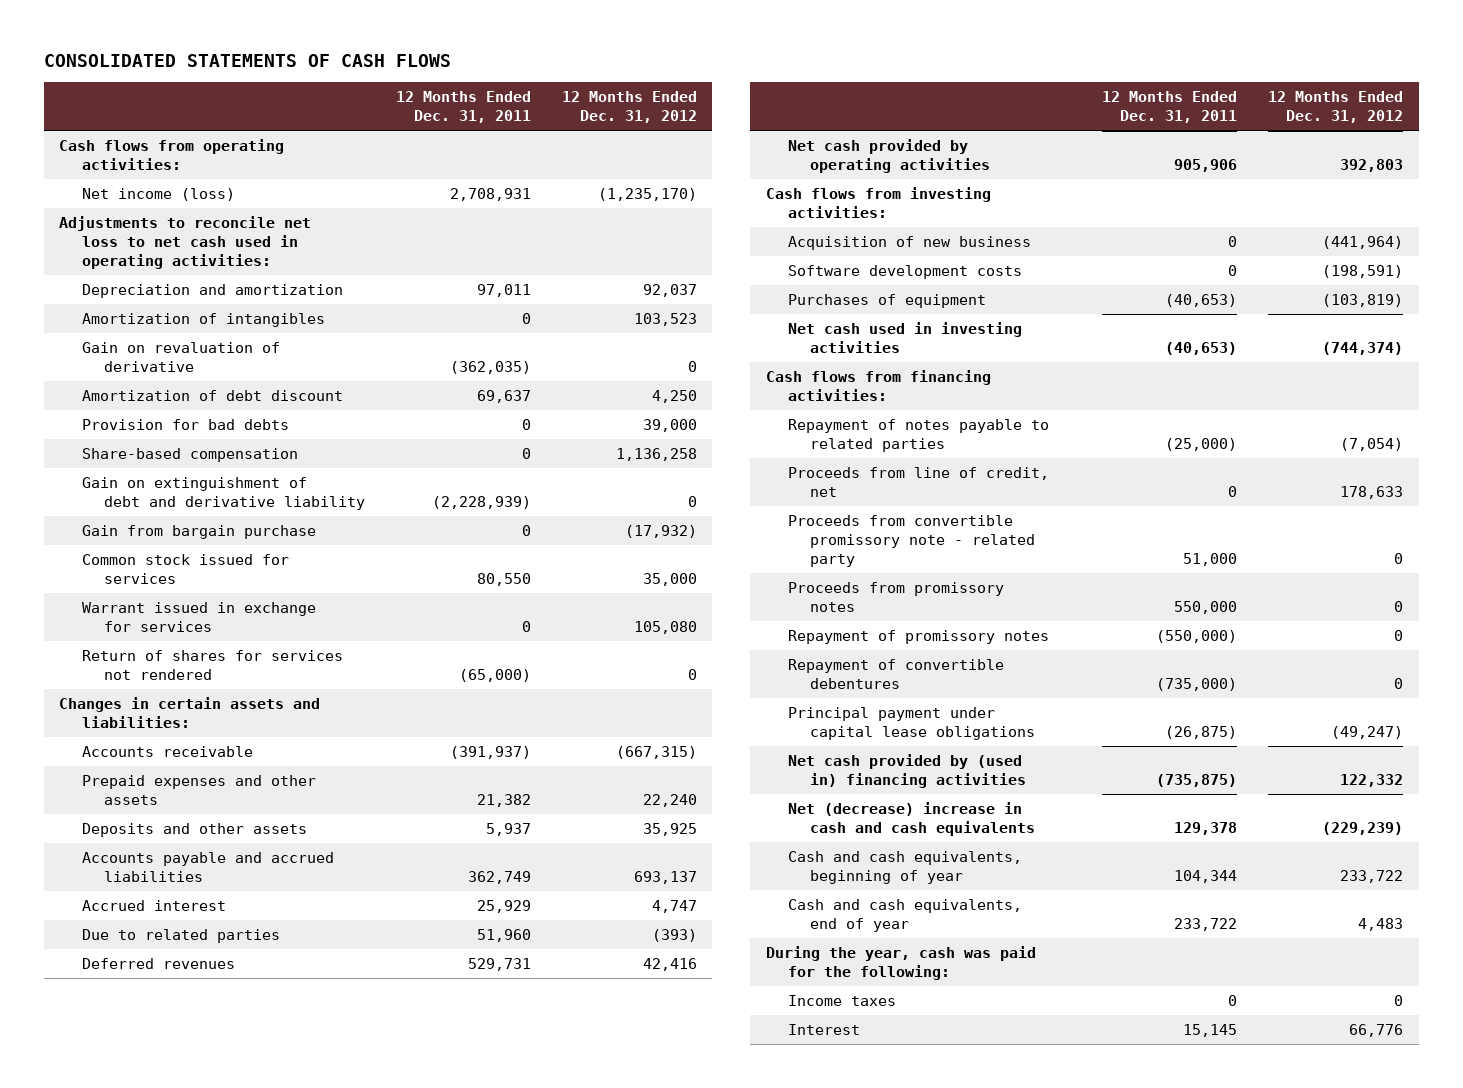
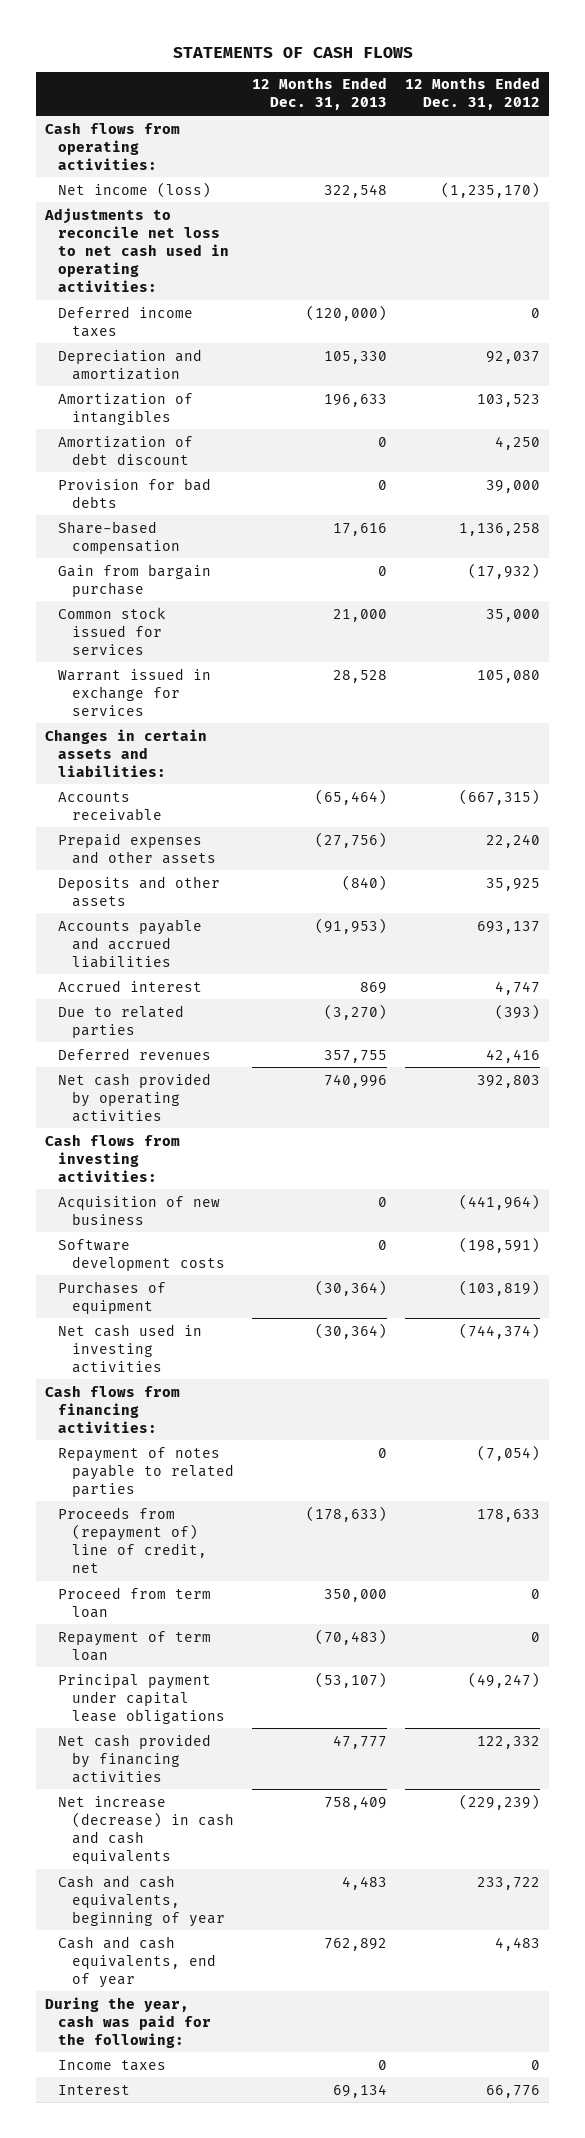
- CONSOLIDATED STATEMENTS OF CASH FLOWS
+ STATEMENTS OF CASH FLOWS
- | 12 Months Ended Dec. 31, 2011 | 12 Months Ended Dec. 31, 2012
+ | 12 Months Ended Dec. 31, 2013 | 12 Months Ended Dec. 31, 2012
+ Deferred income taxes | (120,000) | 0
- Gain on revaluation of derivative | (362,035) | 0
- Gain on extinguishment of debt and derivative liability | (2,228,939) | 0
- Return of shares for services not rendered | (65,000) | 0
- Proceeds from line of credit, net | 0 | 178,633
- Proceeds from convertible promissory note - related party | 51,000 | 0
- Proceeds from promissory notes | 550,000 | 0
- Repayment of promissory notes | (550,000) | 0
- Repayment of convertible debentures | (735,000) | 0
+ Proceeds from (repayment of) line of credit, net | (178,633) | 178,633
+ Proceed from term loan | 350,000 | 0
+ Repayment of term loan | (70,483) | 0
- Net cash provided by (used in) financing activities | (735,875) | 122,332
- Net (decrease) increase in cash and cash equivalents | 129,378 | (229,239)
+ Net cash provided by financing activities | 47,777 | 122,332
+ Net increase (decrease) in cash and cash equivalents | 758,409 | (229,239)

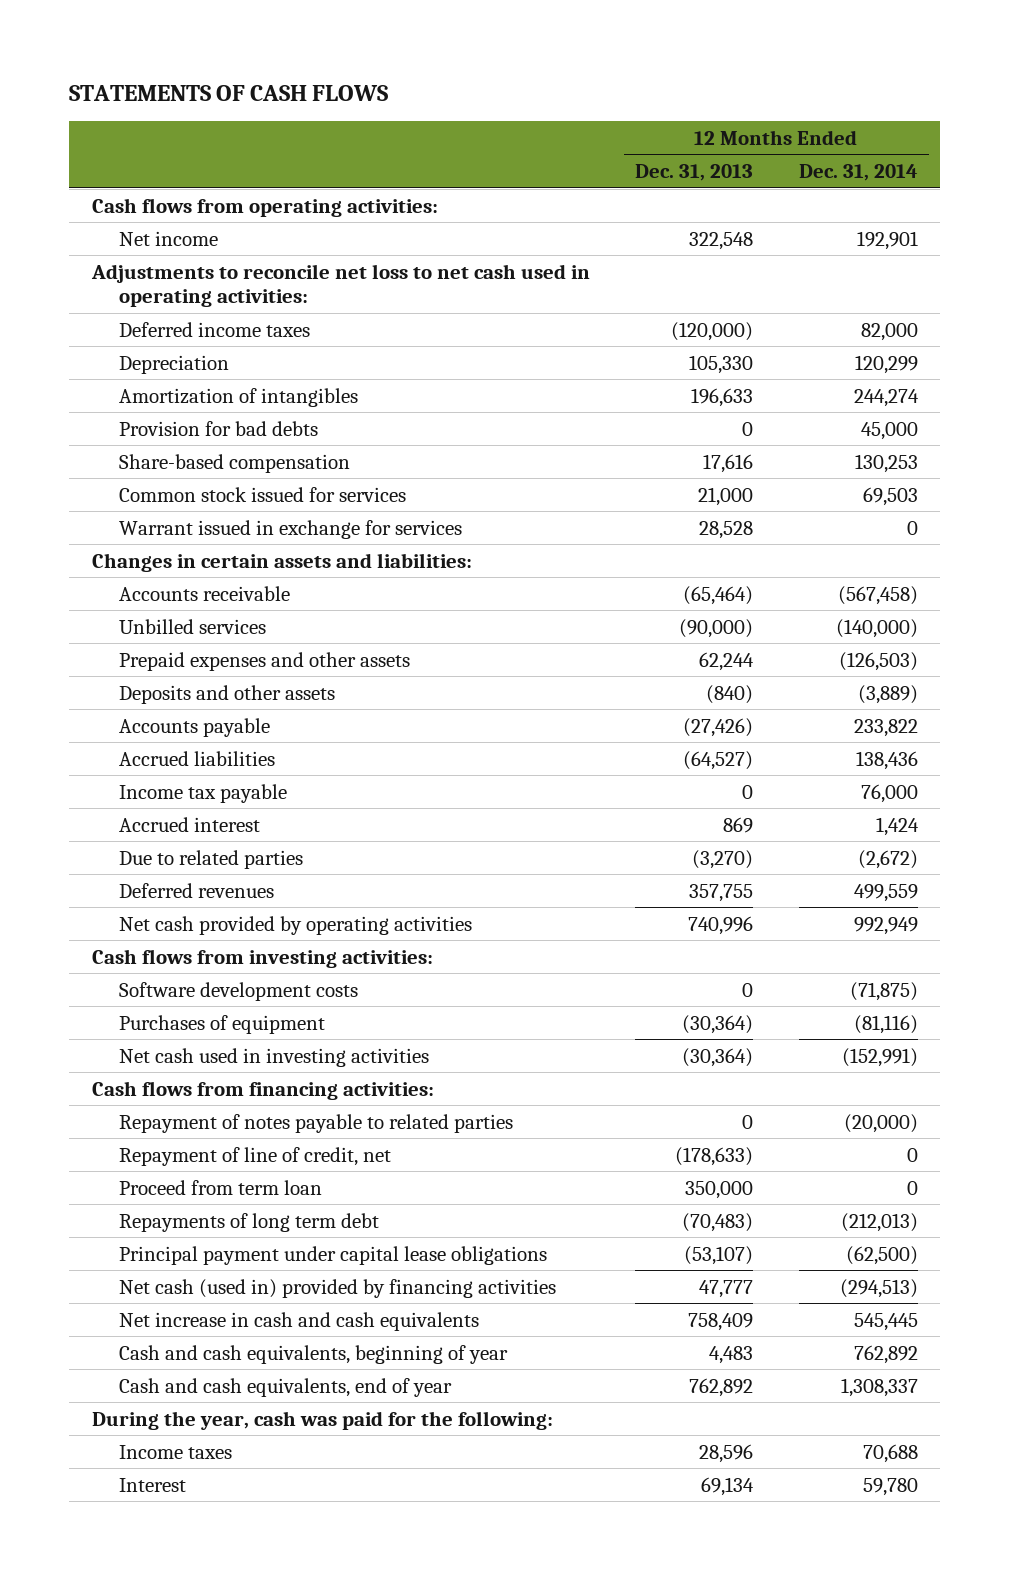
- | 12 Months Ended Dec. 31, 2013 | 12 Months Ended Dec. 31, 2012
+ | 12 Months Ended Dec. 31, 2013 | 12 Months Ended Dec. 31, 2014
- Net income (loss) | 322,548 | (1,235,170)
+ Net income | 322,548 | 192,901
- Depreciation and amortization | 105,330 | 92,037
+ Depreciation | 105,330 | 120,299
- Amortization of debt discount | 0 | 4,250
- Gain from bargain purchase | 0 | (17,932)
- Prepaid expenses and other assets | (27,756) | 22,240
+ Unbilled services | (90,000) | (140,000)
+ Prepaid expenses and other assets | 62,244 | (126,503)
- Accounts payable and accrued liabilities | (91,953) | 693,137
+ Accounts payable | (27,426) | 233,822
+ Accrued liabilities | (64,527) | 138,436
+ Income tax payable | 0 | 76,000
- Acquisition of new business | 0 | (441,964)
- Proceeds from (repayment of) line of credit, net | (178,633) | 178,633
+ Repayment of line of credit, net | (178,633) | 0
- Repayment of term loan | (70,483) | 0
+ Repayments of long term debt | (70,483) | (212,013)
- Net cash provided by financing activities | 47,777 | 122,332
- Net increase (decrease) in cash and cash equivalents | 758,409 | (229,239)
+ Net cash (used in) provided by financing activities | 47,777 | (294,513)
+ Net increase in cash and cash equivalents | 758,409 | 545,445
- Income taxes | 0 | 0
+ Income taxes | 28,596 | 70,688

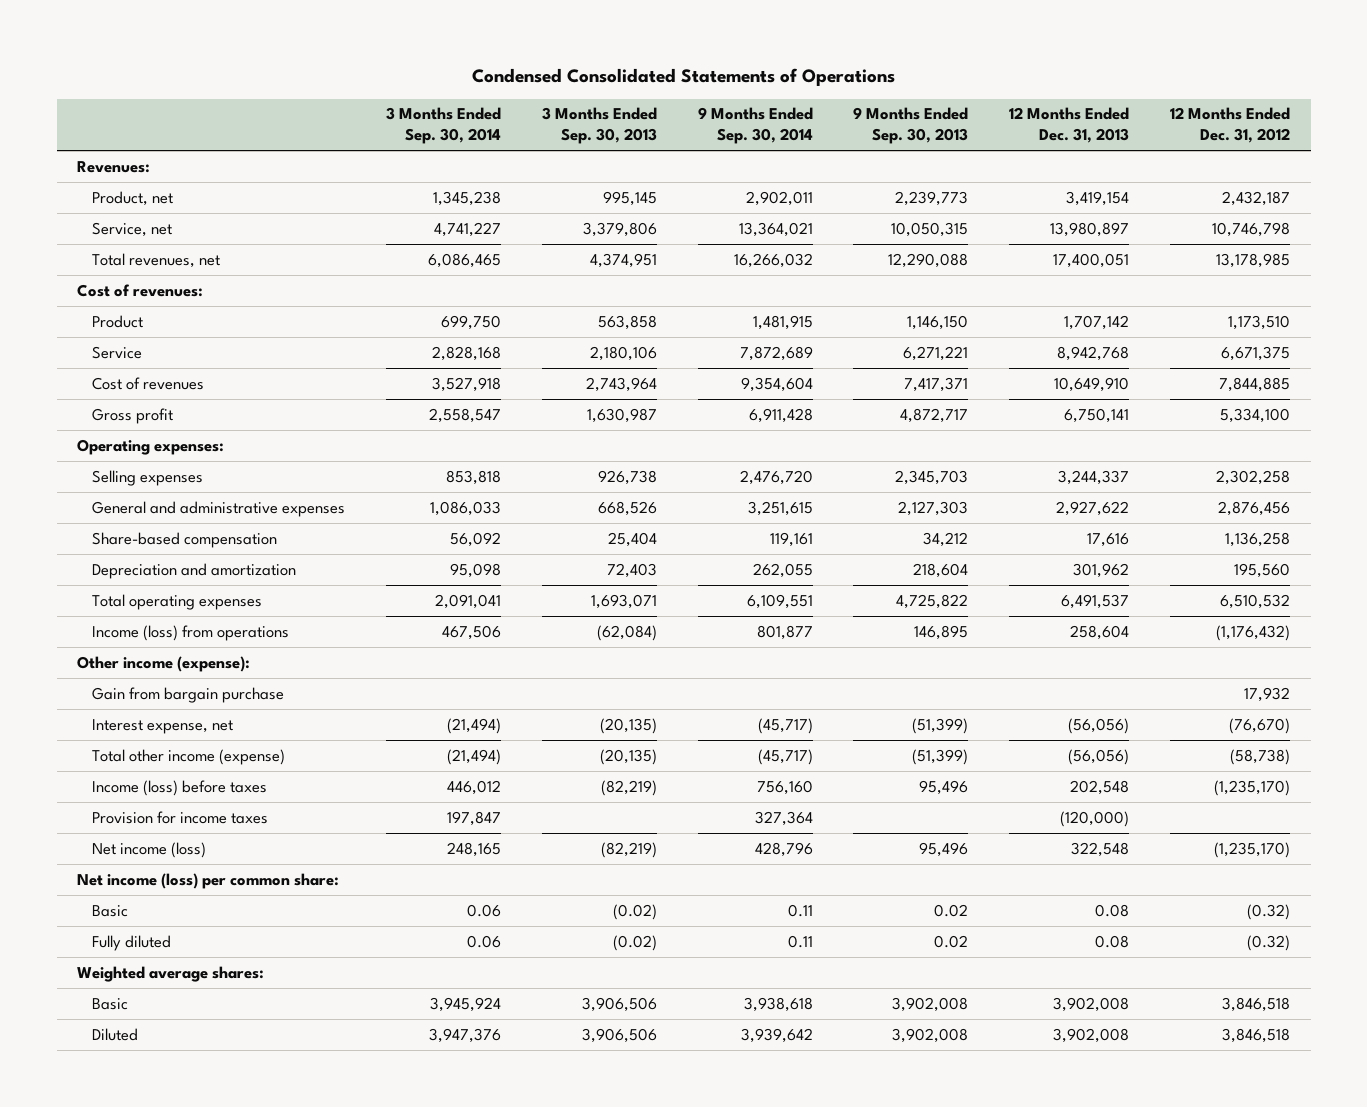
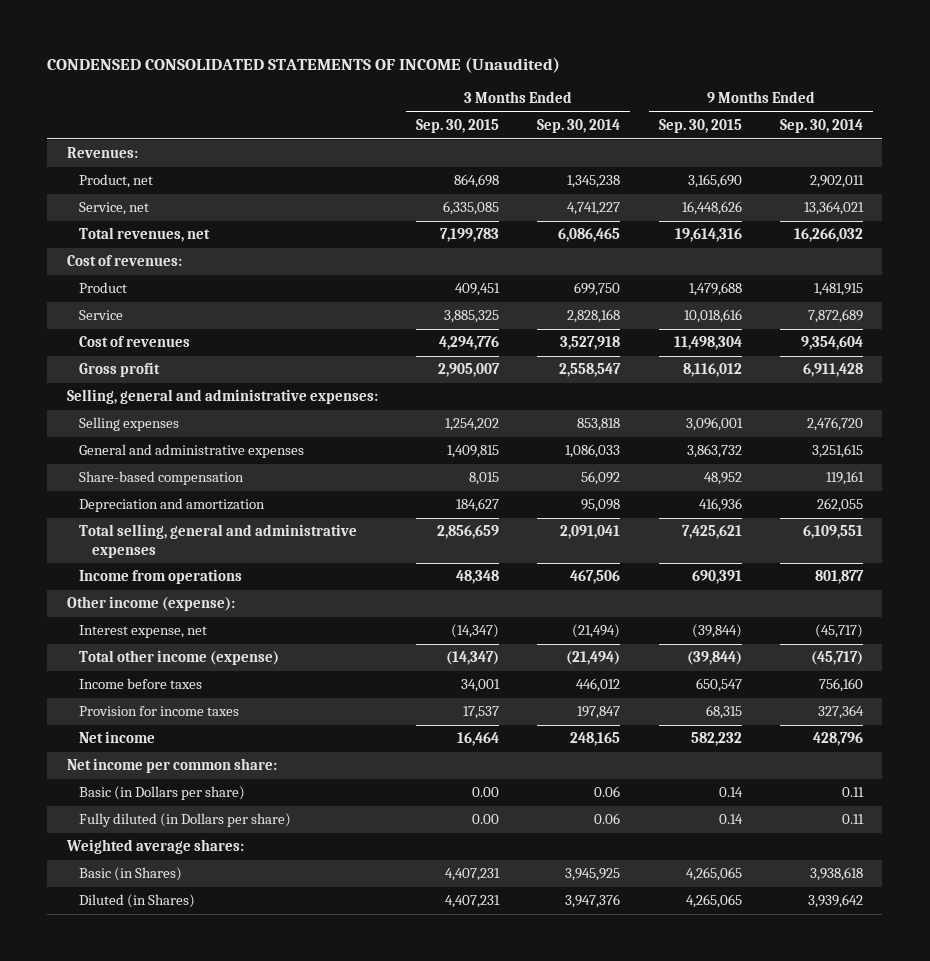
- Condensed Consolidated Statements of Operations
+ CONDENSED CONSOLIDATED STATEMENTS OF INCOME (Unaudited)
- | 3 Months Ended Sep. 30, 2014 | 3 Months Ended Sep. 30, 2013 | 9 Months Ended Sep. 30, 2014 | 9 Months Ended Sep. 30, 2013 | 12 Months Ended Dec. 31, 2013 | 12 Months Ended Dec. 31, 2012
+ | 3 Months Ended Sep. 30, 2015 | 3 Months Ended Sep. 30, 2014 | 9 Months Ended Sep. 30, 2015 | 9 Months Ended Sep. 30, 2014
- Operating expenses:
+ Selling, general and administrative expenses:
- Total operating expenses | 2,091,041 | 1,693,071 | 6,109,551 | 4,725,822 | 6,491,537 | 6,510,532
- Income (loss) from operations | 467,506 | (62,084) | 801,877 | 146,895 | 258,604 | (1,176,432)
+ Total selling, general and administrative expenses | 2,856,659 | 2,091,041 | 7,425,621 | 6,109,551
+ Income from operations | 48,348 | 467,506 | 690,391 | 801,877
- Gain from bargain purchase | | | | | | 17,932
- Income (loss) before taxes | 446,012 | (82,219) | 756,160 | 95,496 | 202,548 | (1,235,170)
+ Income before taxes | 34,001 | 446,012 | 650,547 | 756,160
- Net income (loss) | 248,165 | (82,219) | 428,796 | 95,496 | 322,548 | (1,235,170)
- Net income (loss) per common share:
- Basic | 0.06 | (0.02) | 0.11 | 0.02 | 0.08 | (0.32)
- Fully diluted | 0.06 | (0.02) | 0.11 | 0.02 | 0.08 | (0.32)
+ Net income | 16,464 | 248,165 | 582,232 | 428,796
+ Net income per common share:
+ Basic (in Dollars per share) | 0.00 | 0.06 | 0.14 | 0.11
+ Fully diluted (in Dollars per share) | 0.00 | 0.06 | 0.14 | 0.11
- Basic | 3,945,924 | 3,906,506 | 3,938,618 | 3,902,008 | 3,902,008 | 3,846,518
- Diluted | 3,947,376 | 3,906,506 | 3,939,642 | 3,902,008 | 3,902,008 | 3,846,518
+ Basic (in Shares) | 4,407,231 | 3,945,925 | 4,265,065 | 3,938,618
+ Diluted (in Shares) | 4,407,231 | 3,947,376 | 4,265,065 | 3,939,642

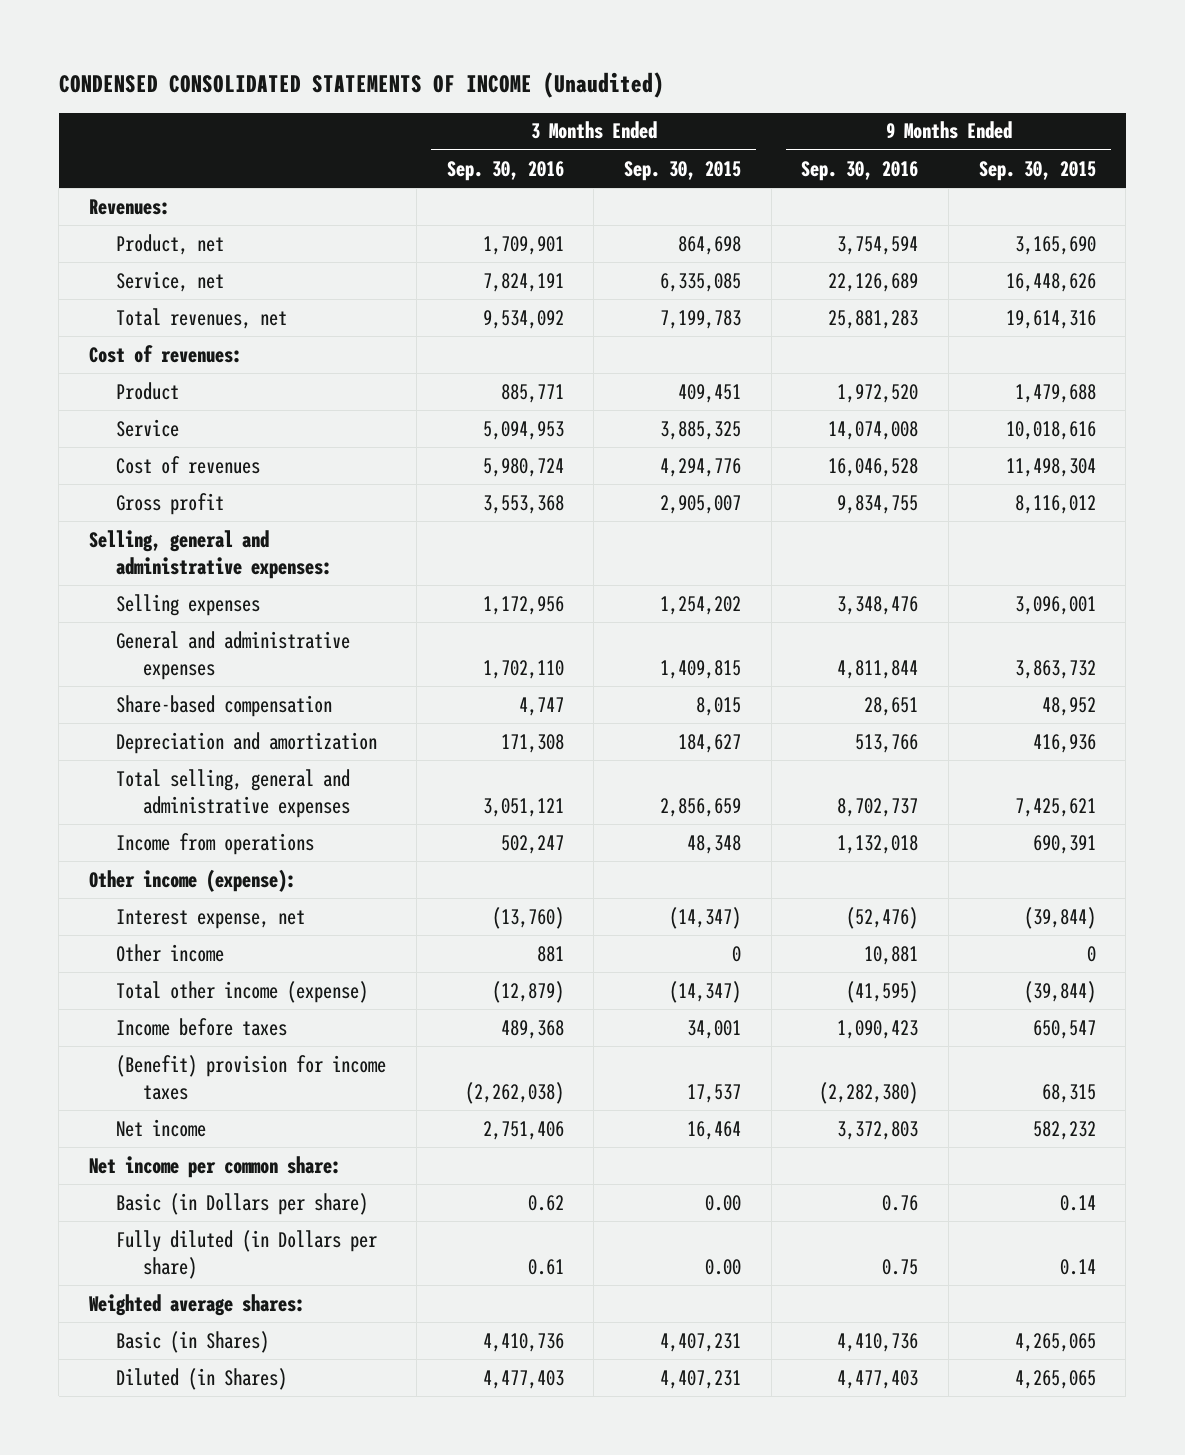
- | 3 Months Ended Sep. 30, 2015 | 3 Months Ended Sep. 30, 2014 | 9 Months Ended Sep. 30, 2015 | 9 Months Ended Sep. 30, 2014
+ | 3 Months Ended Sep. 30, 2016 | 3 Months Ended Sep. 30, 2015 | 9 Months Ended Sep. 30, 2016 | 9 Months Ended Sep. 30, 2015
+ Other income | 881 | 0 | 10,881 | 0
- Provision for income taxes | 17,537 | 197,847 | 68,315 | 327,364
+ (Benefit) provision for income taxes | (2,262,038) | 17,537 | (2,282,380) | 68,315

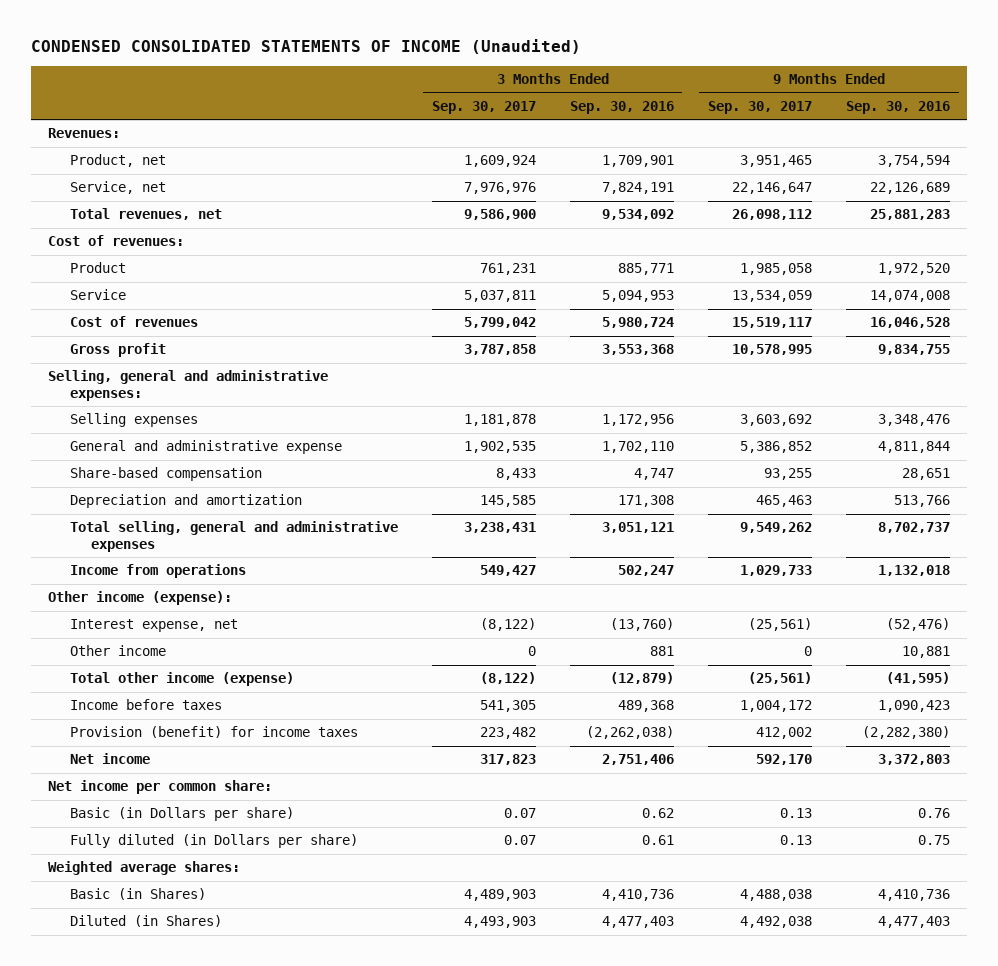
- | 3 Months Ended Sep. 30, 2016 | 3 Months Ended Sep. 30, 2015 | 9 Months Ended Sep. 30, 2016 | 9 Months Ended Sep. 30, 2015
+ | 3 Months Ended Sep. 30, 2017 | 3 Months Ended Sep. 30, 2016 | 9 Months Ended Sep. 30, 2017 | 9 Months Ended Sep. 30, 2016
- General and administrative expenses | 1,702,110 | 1,409,815 | 4,811,844 | 3,863,732
+ General and administrative expense | 1,902,535 | 1,702,110 | 5,386,852 | 4,811,844
- (Benefit) provision for income taxes | (2,262,038) | 17,537 | (2,282,380) | 68,315
+ Provision (benefit) for income taxes | 223,482 | (2,262,038) | 412,002 | (2,282,380)

